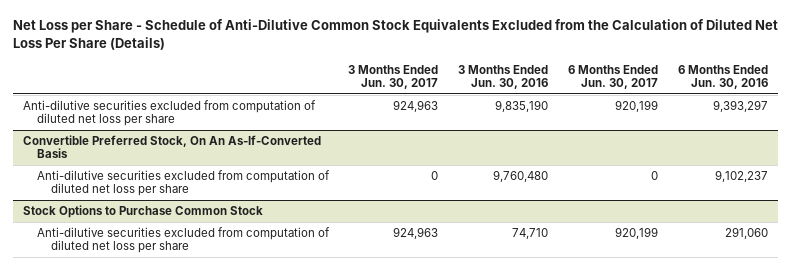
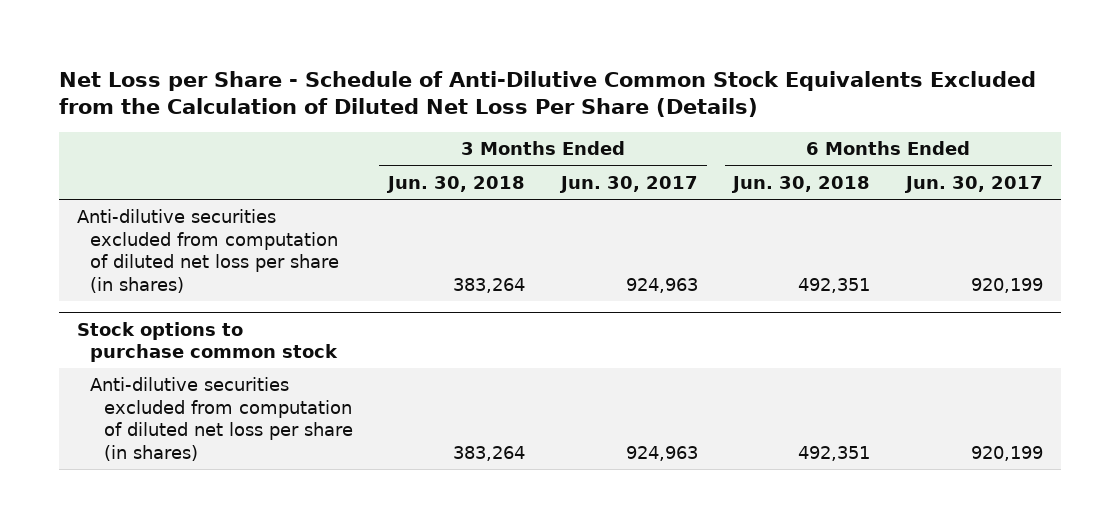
- | 3 Months Ended Jun. 30, 2017 | 3 Months Ended Jun. 30, 2016 | 6 Months Ended Jun. 30, 2017 | 6 Months Ended Jun. 30, 2016
+ | 3 Months Ended Jun. 30, 2018 | 3 Months Ended Jun. 30, 2017 | 6 Months Ended Jun. 30, 2018 | 6 Months Ended Jun. 30, 2017
- Anti-dilutive securities excluded from computation of diluted net loss per share | 924,963 | 9,835,190 | 920,199 | 9,393,297
- Convertible Preferred Stock, On An As-If-Converted Basis
- Anti-dilutive securities excluded from computation of diluted net loss per share | 0 | 9,760,480 | 0 | 9,102,237
- Stock Options to Purchase Common Stock
- Anti-dilutive securities excluded from computation of diluted net loss per share | 924,963 | 74,710 | 920,199 | 291,060
+ Anti-dilutive securities excluded from computation of diluted net loss per share (in shares) | 383,264 | 924,963 | 492,351 | 920,199
+ Stock options to purchase common stock
+ Anti-dilutive securities excluded from computation of diluted net loss per share (in shares) | 383,264 | 924,963 | 492,351 | 920,199

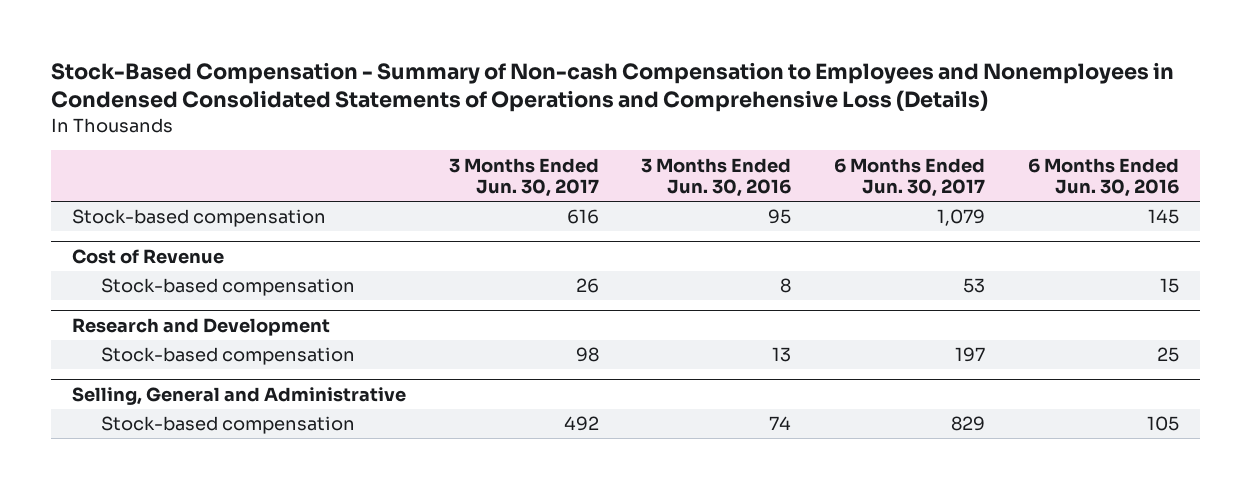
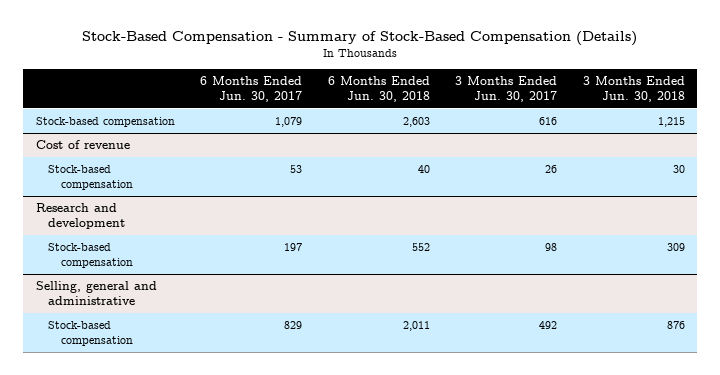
- Stock-Based Compensation - Summary of Non-cash Compensation to Employees and Nonemployees in Condensed Consolidated Statements of Operations and Comprehensive Loss (Details)
+ Stock-Based Compensation - Summary of Stock-Based Compensation (Details)
- | 3 Months Ended Jun. 30, 2017 | 3 Months Ended Jun. 30, 2016 | 6 Months Ended Jun. 30, 2017 | 6 Months Ended Jun. 30, 2016
+ | 6 Months Ended Jun. 30, 2017 | 6 Months Ended Jun. 30, 2018 | 3 Months Ended Jun. 30, 2017 | 3 Months Ended Jun. 30, 2018
- Cost of Revenue
+ Cost of revenue
- Research and Development
+ Research and development
- Selling, General and Administrative
+ Selling, general and administrative

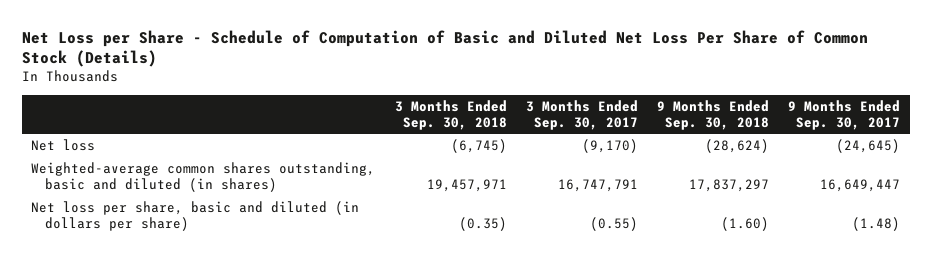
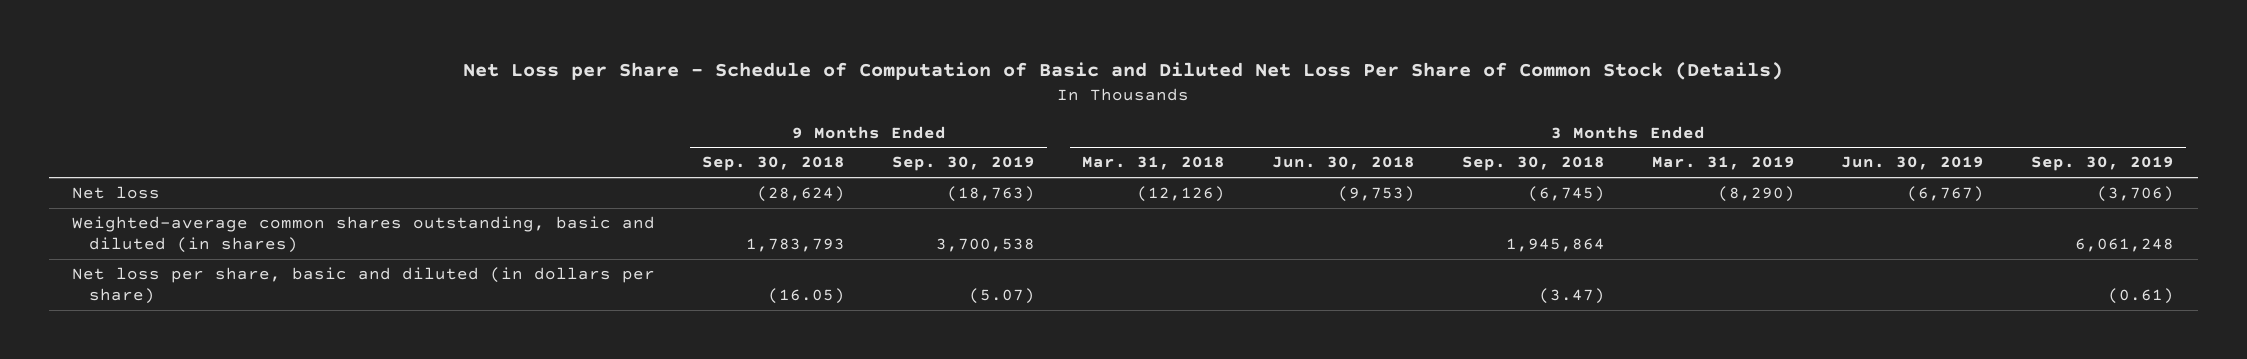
- | 3 Months Ended Sep. 30, 2018 | 3 Months Ended Sep. 30, 2017 | 9 Months Ended Sep. 30, 2018 | 9 Months Ended Sep. 30, 2017
+ | 9 Months Ended Sep. 30, 2018 | 9 Months Ended Sep. 30, 2019 | 3 Months Ended Mar. 31, 2018 | 3 Months Ended Jun. 30, 2018 | 3 Months Ended Sep. 30, 2018 | 3 Months Ended Mar. 31, 2019 | 3 Months Ended Jun. 30, 2019 | 3 Months Ended Sep. 30, 2019
- Weighted-average common shares outstanding, basic and diluted (in shares) | 19,457,971 | 16,747,791 | 17,837,297 | 16,649,447
- Net loss per share, basic and diluted (in dollars per share) | (0.35) | (0.55) | (1.60) | (1.48)
+ Weighted-average common shares outstanding, basic and diluted (in shares) | 1,783,793 | 3,700,538 | | | 1,945,864 | | | 6,061,248
+ Net loss per share, basic and diluted (in dollars per share) | (16.05) | (5.07) | | | (3.47) | | | (0.61)

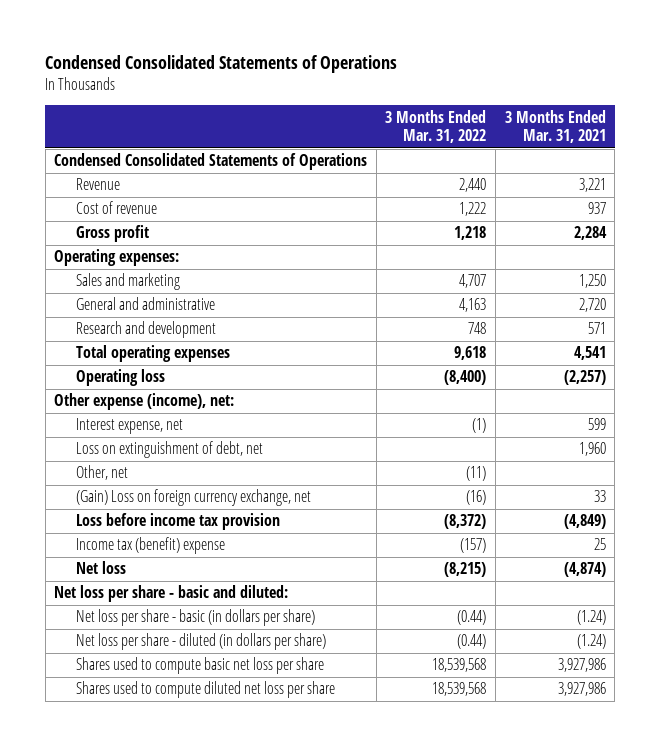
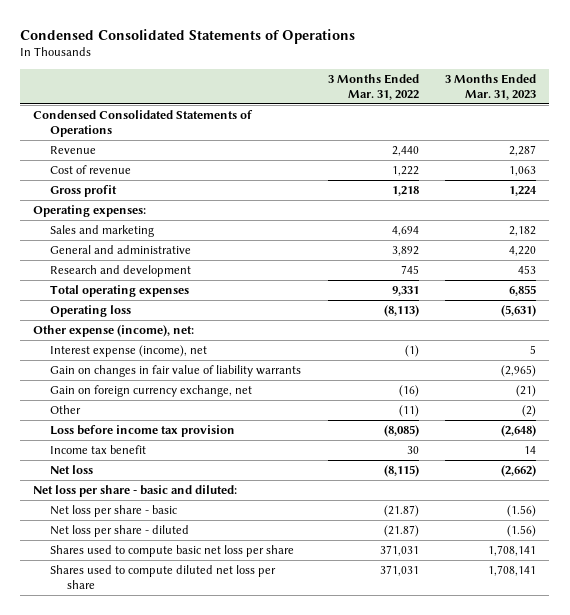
- | 3 Months Ended Mar. 31, 2022 | 3 Months Ended Mar. 31, 2021
+ | 3 Months Ended Mar. 31, 2022 | 3 Months Ended Mar. 31, 2023
- Sales and marketing | 4,707 | 1,250
- General and administrative | 4,163 | 2,720
- Research and development | 748 | 571
- Total operating expenses | 9,618 | 4,541
- Operating loss | (8,400) | (2,257)
+ Sales and marketing | 4,694 | 2,182
+ General and administrative | 3,892 | 4,220
+ Research and development | 745 | 453
+ Total operating expenses | 9,331 | 6,855
+ Operating loss | (8,113) | (5,631)
- Interest expense, net | (1) | 599
- Loss on extinguishment of debt, net | | 1,960
- Other, net | (11) |
- (Gain) Loss on foreign currency exchange, net | (16) | 33
- Loss before income tax provision | (8,372) | (4,849)
- Income tax (benefit) expense | (157) | 25
- Net loss | (8,215) | (4,874)
+ Interest expense (income), net | (1) | 5
+ Gain on changes in fair value of liability warrants | | (2,965)
+ Gain on foreign currency exchange, net | (16) | (21)
+ Other | (11) | (2)
+ Loss before income tax provision | (8,085) | (2,648)
+ Income tax benefit | 30 | 14
+ Net loss | (8,115) | (2,662)
- Net loss per share - basic (in dollars per share) | (0.44) | (1.24)
- Net loss per share - diluted (in dollars per share) | (0.44) | (1.24)
- Shares used to compute basic net loss per share | 18,539,568 | 3,927,986
- Shares used to compute diluted net loss per share | 18,539,568 | 3,927,986
+ Net loss per share - basic | (21.87) | (1.56)
+ Net loss per share - diluted | (21.87) | (1.56)
+ Shares used to compute basic net loss per share | 371,031 | 1,708,141
+ Shares used to compute diluted net loss per share | 371,031 | 1,708,141

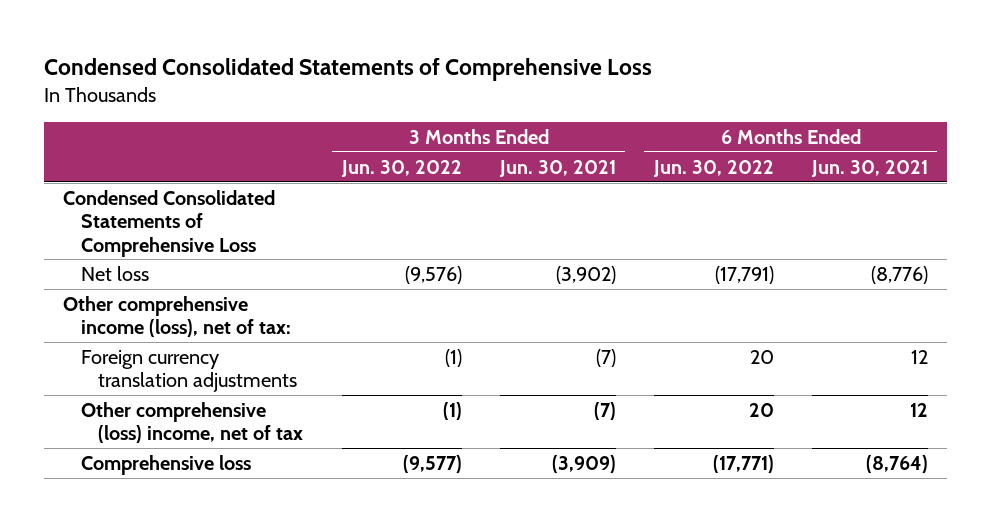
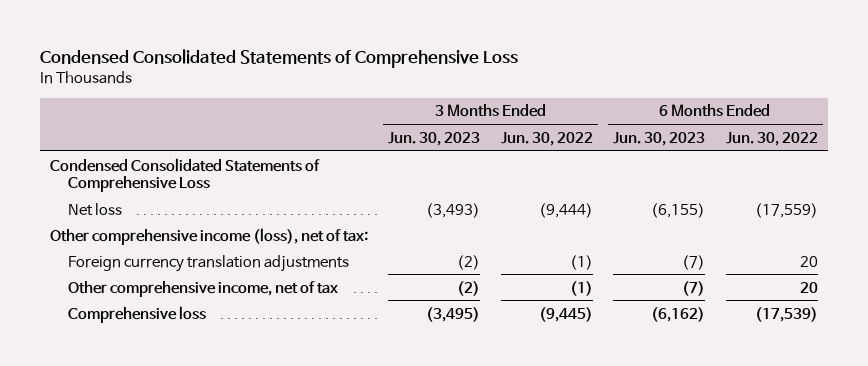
- | 3 Months Ended Jun. 30, 2022 | 3 Months Ended Jun. 30, 2021 | 6 Months Ended Jun. 30, 2022 | 6 Months Ended Jun. 30, 2021
+ | 3 Months Ended Jun. 30, 2023 | 3 Months Ended Jun. 30, 2022 | 6 Months Ended Jun. 30, 2023 | 6 Months Ended Jun. 30, 2022
- Net loss | (9,576) | (3,902) | (17,791) | (8,776)
+ Net loss | (3,493) | (9,444) | (6,155) | (17,559)
- Other comprehensive (loss) income, net of tax | (1) | (7) | 20 | 12
- Comprehensive loss | (9,577) | (3,909) | (17,771) | (8,764)
+ Other comprehensive income, net of tax | (2) | (1) | (7) | 20
+ Comprehensive loss | (3,495) | (9,445) | (6,162) | (17,539)

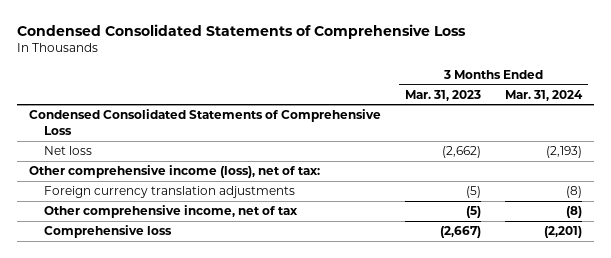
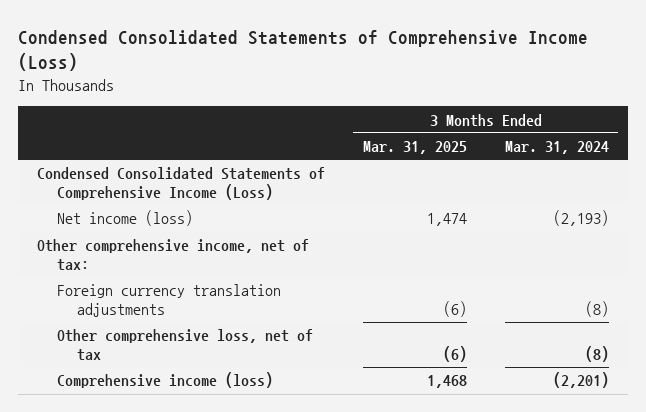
- Condensed Consolidated Statements of Comprehensive Loss
+ Condensed Consolidated Statements of Comprehensive Income (Loss)
- | 3 Months Ended Mar. 31, 2023 | 3 Months Ended Mar. 31, 2024
+ | 3 Months Ended Mar. 31, 2025 | 3 Months Ended Mar. 31, 2024
- Condensed Consolidated Statements of Comprehensive Loss
- Net loss | (2,662) | (2,193)
- Other comprehensive income (loss), net of tax:
+ Condensed Consolidated Statements of Comprehensive Income (Loss)
+ Net income (loss) | 1,474 | (2,193)
+ Other comprehensive income, net of tax:
- Other comprehensive income, net of tax | (5) | (8)
- Comprehensive loss | (2,667) | (2,201)
+ Other comprehensive loss, net of tax | (6) | (8)
+ Comprehensive income (loss) | 1,468 | (2,201)

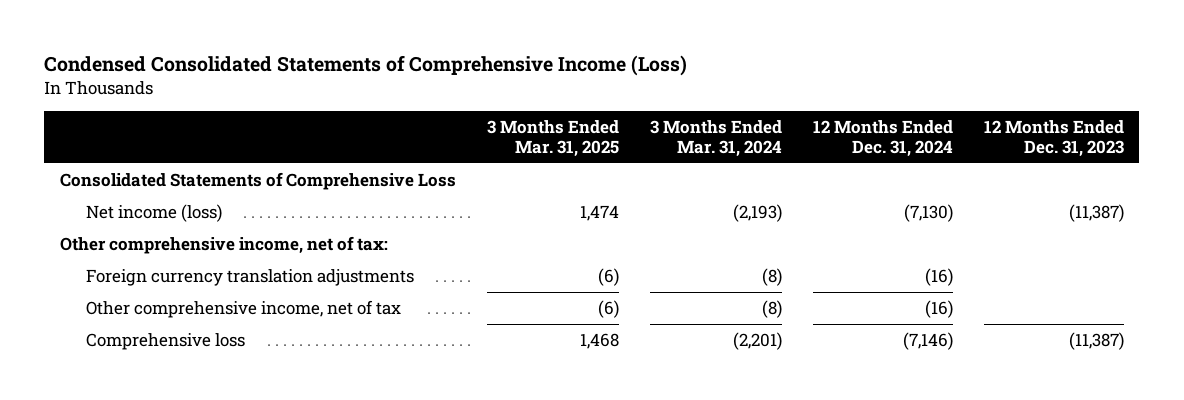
- | 3 Months Ended Mar. 31, 2025 | 3 Months Ended Mar. 31, 2024
+ | 3 Months Ended Mar. 31, 2025 | 3 Months Ended Mar. 31, 2024 | 12 Months Ended Dec. 31, 2024 | 12 Months Ended Dec. 31, 2023
- Condensed Consolidated Statements of Comprehensive Income (Loss)
+ Consolidated Statements of Comprehensive Loss
- Other comprehensive loss, net of tax | (6) | (8)
- Comprehensive income (loss) | 1,468 | (2,201)
+ Other comprehensive income, net of tax | (6) | (8) | (16) |
+ Comprehensive loss | 1,468 | (2,201) | (7,146) | (11,387)

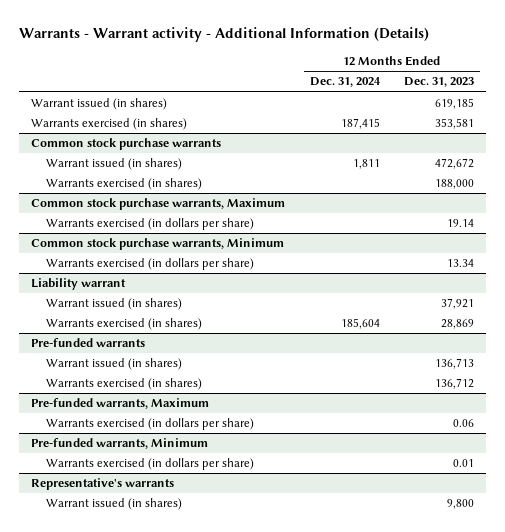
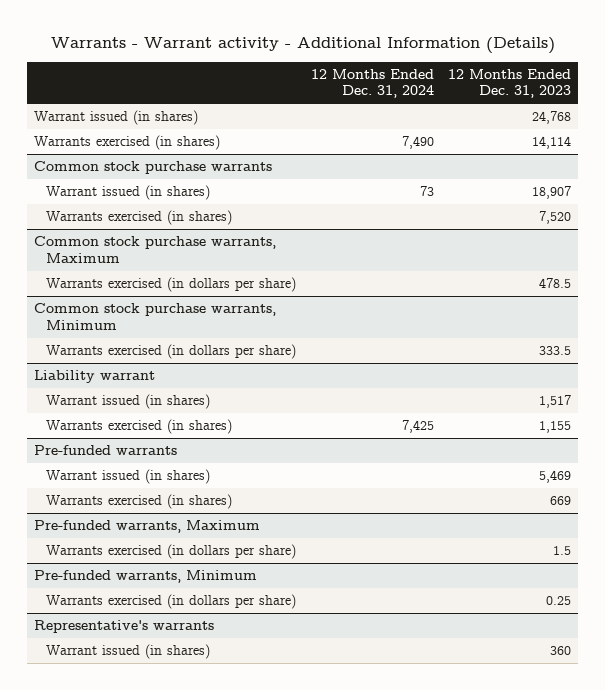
- Warrant issued (in shares) | | 619,185
- Warrants exercised (in shares) | 187,415 | 353,581
+ Warrant issued (in shares) | | 24,768
+ Warrants exercised (in shares) | 7,490 | 14,114
@ Common stock purchase warrants
- Warrant issued (in shares) | 1,811 | 472,672
- Warrants exercised (in shares) | | 188,000
+ Warrant issued (in shares) | 73 | 18,907
+ Warrants exercised (in shares) | | 7,520
@ Common stock purchase warrants, Maximum
- Warrants exercised (in dollars per share) | | 19.14
+ Warrants exercised (in dollars per share) | | 478.5
@ Common stock purchase warrants, Minimum
- Warrants exercised (in dollars per share) | | 13.34
+ Warrants exercised (in dollars per share) | | 333.5
@ Liability warrant
- Warrant issued (in shares) | | 37,921
- Warrants exercised (in shares) | 185,604 | 28,869
+ Warrant issued (in shares) | | 1,517
+ Warrants exercised (in shares) | 7,425 | 1,155
@ Pre-funded warrants
- Warrant issued (in shares) | | 136,713
- Warrants exercised (in shares) | | 136,712
+ Warrant issued (in shares) | | 5,469
+ Warrants exercised (in shares) | | 669
@ Pre-funded warrants, Maximum
- Warrants exercised (in dollars per share) | | 0.06
+ Warrants exercised (in dollars per share) | | 1.5
@ Pre-funded warrants, Minimum
- Warrants exercised (in dollars per share) | | 0.01
+ Warrants exercised (in dollars per share) | | 0.25
@ Representative's warrants
- Warrant issued (in shares) | | 9,800
+ Warrant issued (in shares) | | 360

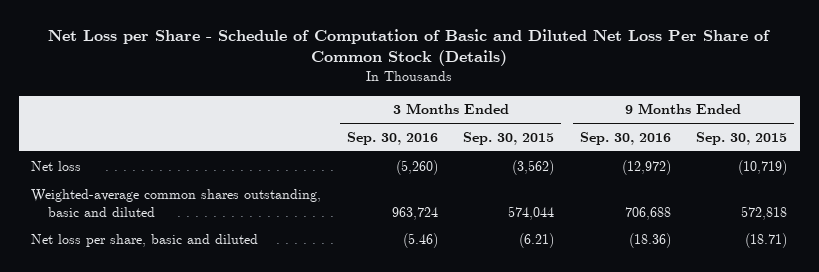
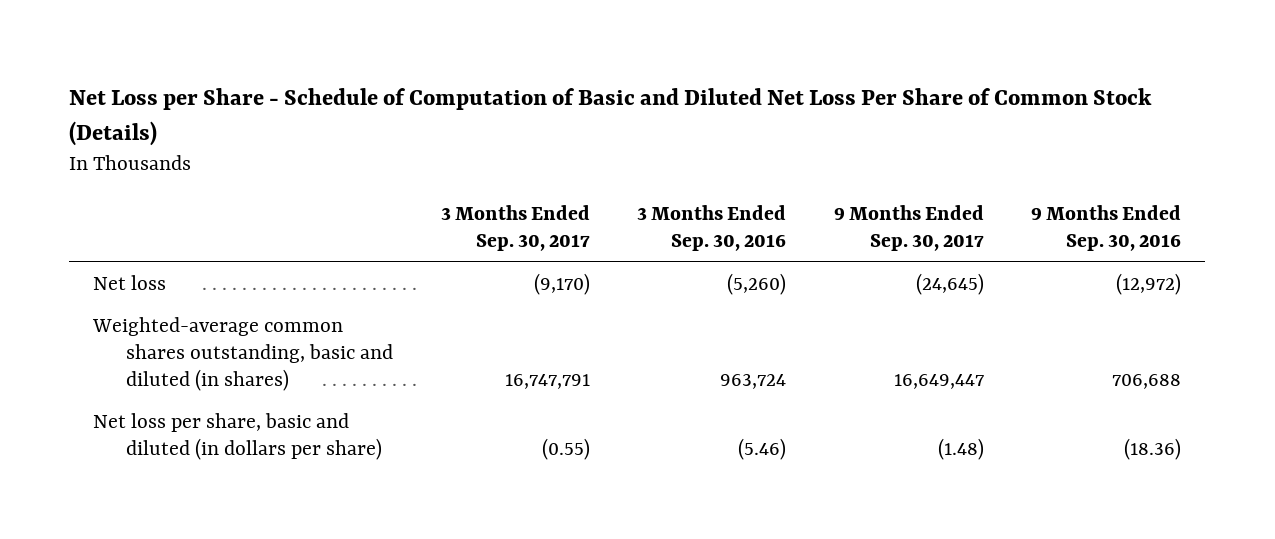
- | 3 Months Ended Sep. 30, 2016 | 3 Months Ended Sep. 30, 2015 | 9 Months Ended Sep. 30, 2016 | 9 Months Ended Sep. 30, 2015
+ | 3 Months Ended Sep. 30, 2017 | 3 Months Ended Sep. 30, 2016 | 9 Months Ended Sep. 30, 2017 | 9 Months Ended Sep. 30, 2016
- Weighted-average common shares outstanding, basic and diluted | 963,724 | 574,044 | 706,688 | 572,818
- Net loss per share, basic and diluted | (5.46) | (6.21) | (18.36) | (18.71)
+ Weighted-average common shares outstanding, basic and diluted (in shares) | 16,747,791 | 963,724 | 16,649,447 | 706,688
+ Net loss per share, basic and diluted (in dollars per share) | (0.55) | (5.46) | (1.48) | (18.36)

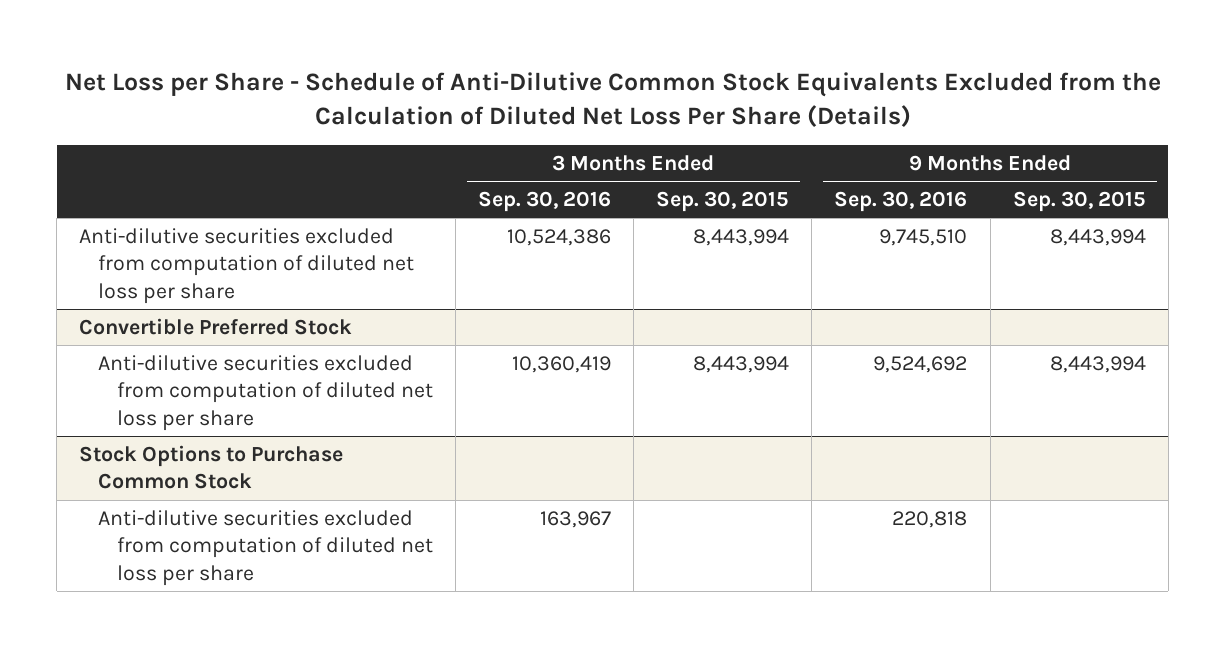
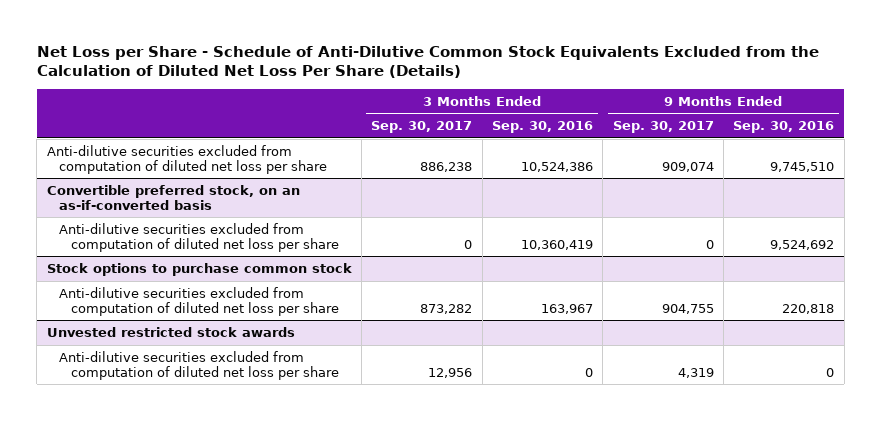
- | 3 Months Ended Sep. 30, 2016 | 3 Months Ended Sep. 30, 2015 | 9 Months Ended Sep. 30, 2016 | 9 Months Ended Sep. 30, 2015
+ | 3 Months Ended Sep. 30, 2017 | 3 Months Ended Sep. 30, 2016 | 9 Months Ended Sep. 30, 2017 | 9 Months Ended Sep. 30, 2016
- Convertible Preferred Stock
+ Convertible preferred stock, on an as-if-converted basis
- Stock Options to Purchase Common Stock
+ Stock options to purchase common stock
+ Unvested restricted stock awards
+ Anti-dilutive securities excluded from computation of diluted net loss per share | 12,956 | 0 | 4,319 | 0

